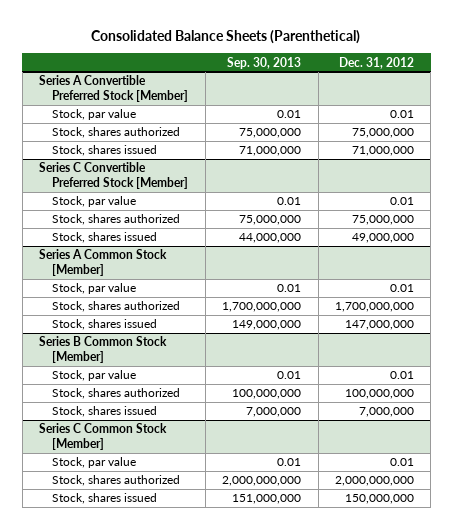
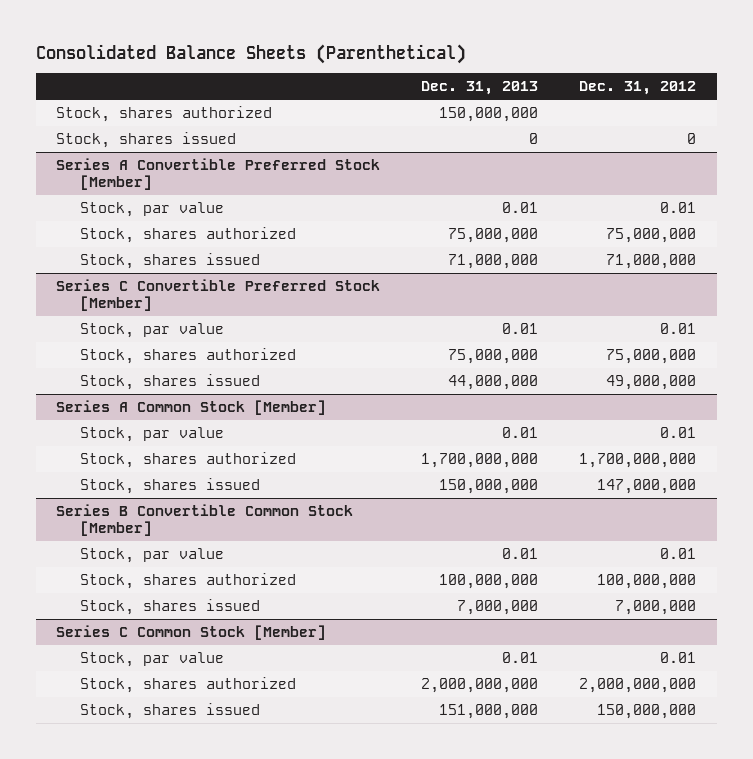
- | Sep. 30, 2013 | Dec. 31, 2012
+ | Dec. 31, 2013 | Dec. 31, 2012
+ Stock, shares authorized | 150,000,000 |
+ Stock, shares issued | 0 | 0
- Series B Common Stock [Member]
+ Series B Convertible Common Stock [Member]

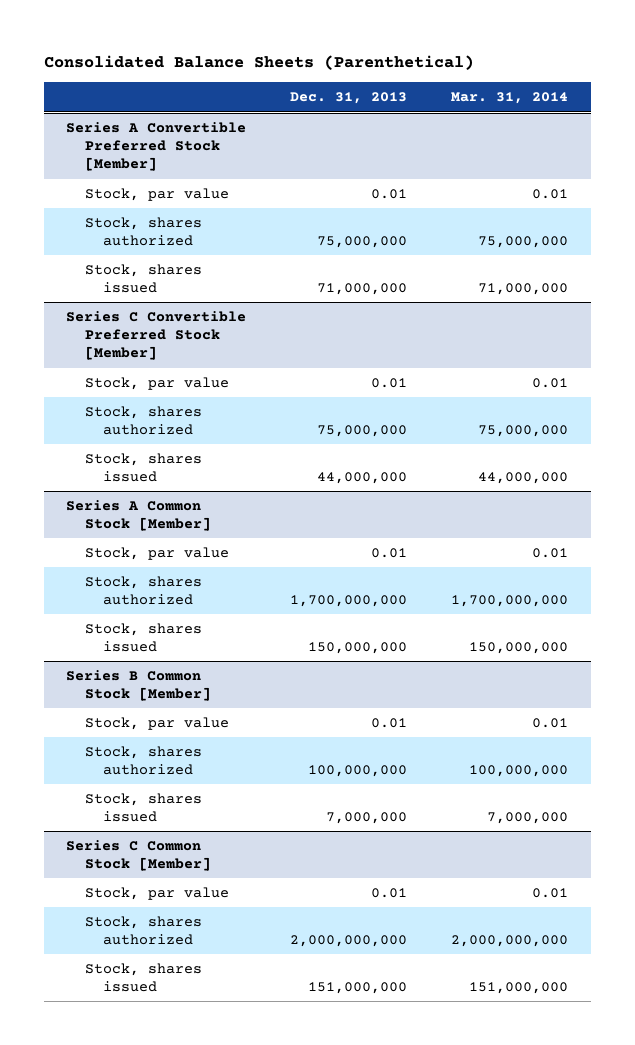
- | Dec. 31, 2013 | Dec. 31, 2012
+ | Dec. 31, 2013 | Mar. 31, 2014
- Stock, shares authorized | 150,000,000 |
- Stock, shares issued | 0 | 0
- Series B Convertible Common Stock [Member]
+ Series B Common Stock [Member]

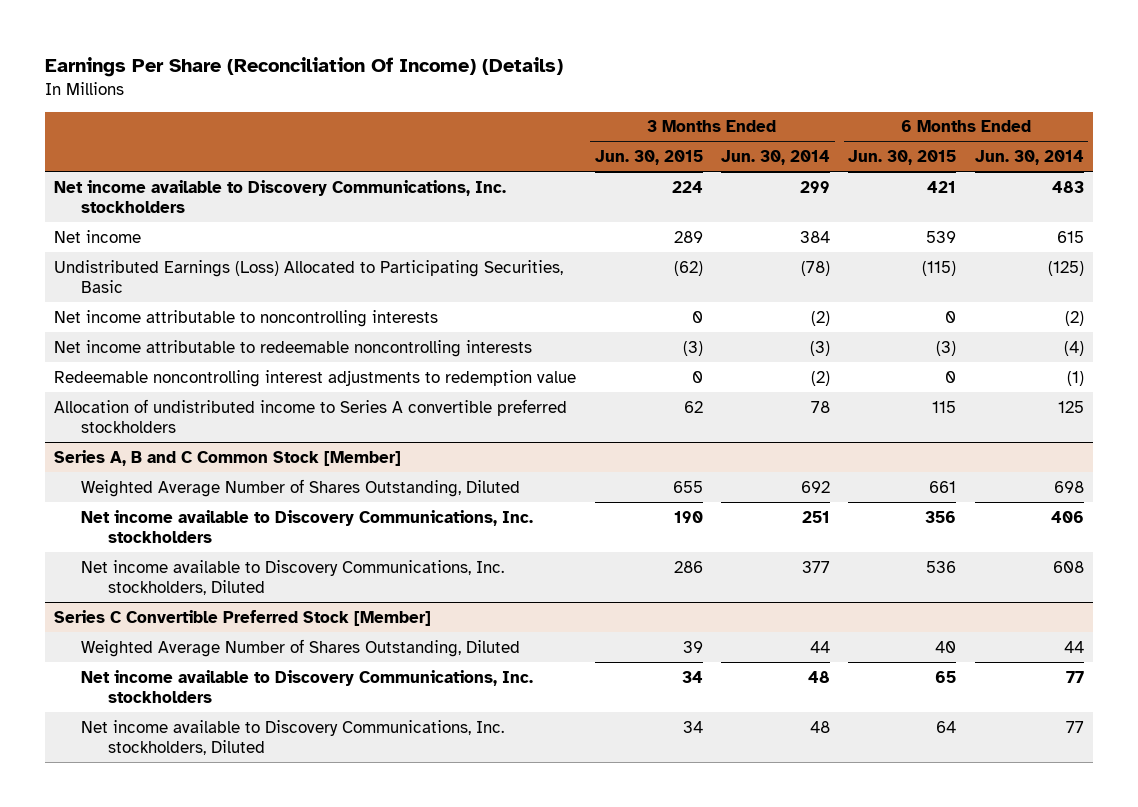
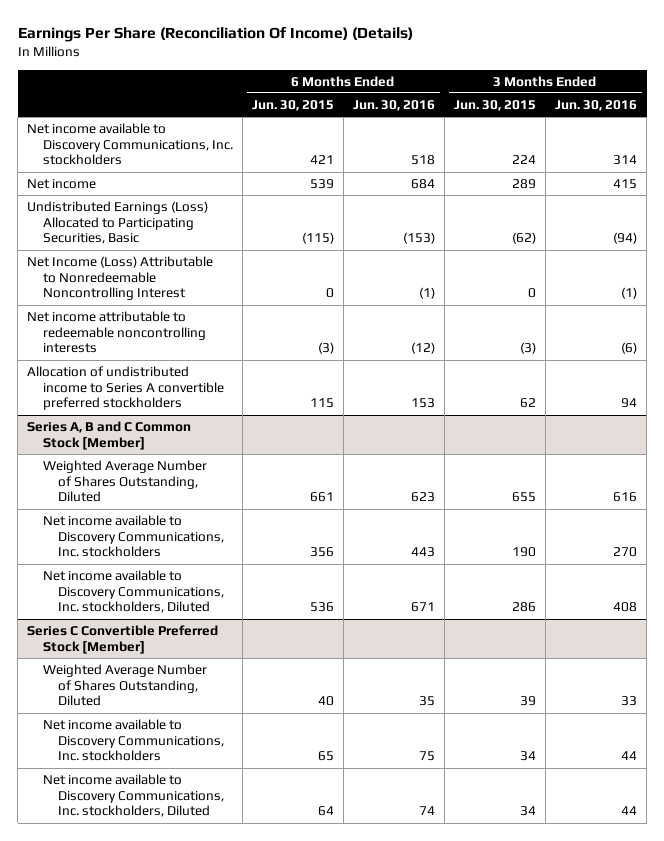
- | 3 Months Ended Jun. 30, 2015 | 3 Months Ended Jun. 30, 2014 | 6 Months Ended Jun. 30, 2015 | 6 Months Ended Jun. 30, 2014
+ | 6 Months Ended Jun. 30, 2015 | 6 Months Ended Jun. 30, 2016 | 3 Months Ended Jun. 30, 2015 | 3 Months Ended Jun. 30, 2016
- Net income attributable to noncontrolling interests | 0 | (2) | 0 | (2)
+ Net Income (Loss) Attributable to Nonredeemable Noncontrolling Interest | 0 | (1) | 0 | (1)
- Redeemable noncontrolling interest adjustments to redemption value | 0 | (2) | 0 | (1)

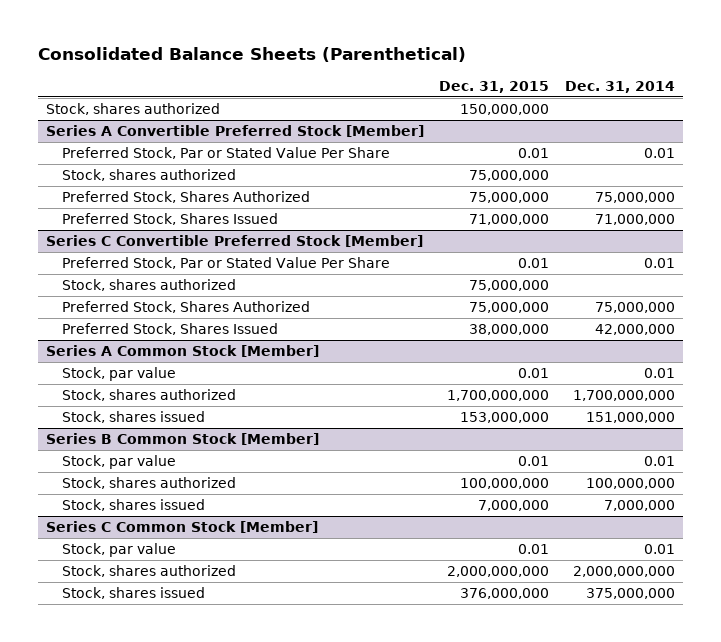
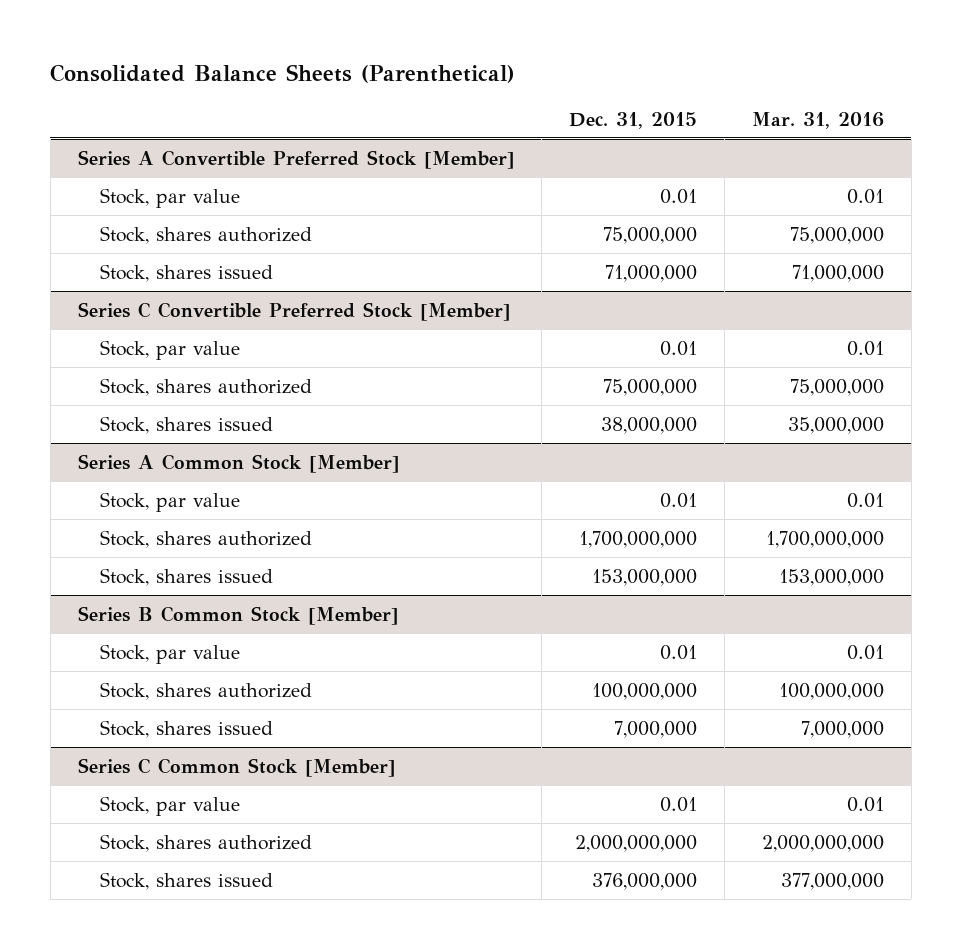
- | Dec. 31, 2015 | Dec. 31, 2014
+ | Dec. 31, 2015 | Mar. 31, 2016
- Stock, shares authorized | 150,000,000 |
@ Series A Convertible Preferred Stock [Member]
- Preferred Stock, Par or Stated Value Per Share | 0.01 | 0.01
+ Stock, par value | 0.01 | 0.01
- Preferred Stock, Shares Authorized | 75,000,000 | 75,000,000
- Preferred Stock, Shares Issued | 71,000,000 | 71,000,000
+ Stock, shares issued | 71,000,000 | 71,000,000
@ Series C Convertible Preferred Stock [Member]
- Preferred Stock, Par or Stated Value Per Share | 0.01 | 0.01
+ Stock, par value | 0.01 | 0.01
- Preferred Stock, Shares Authorized | 75,000,000 | 75,000,000
- Preferred Stock, Shares Issued | 38,000,000 | 42,000,000
+ Stock, shares issued | 38,000,000 | 35,000,000

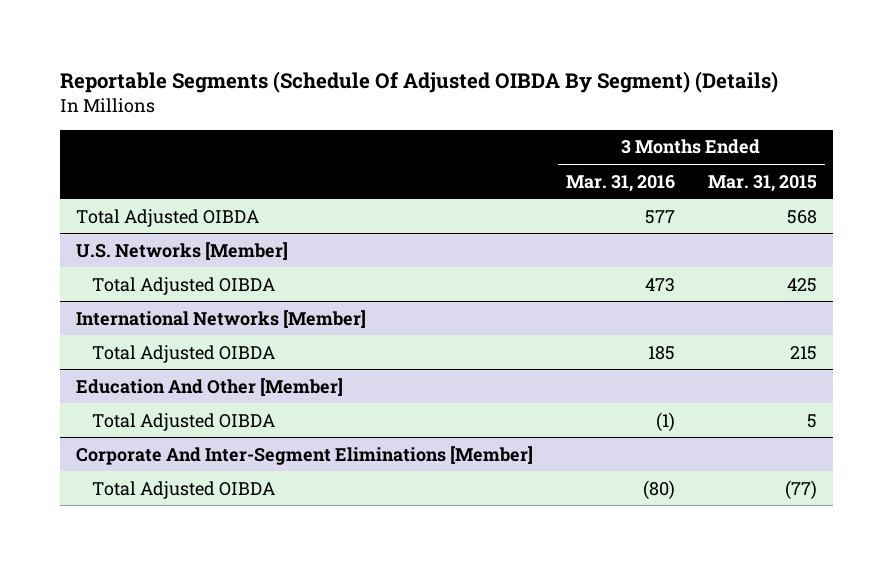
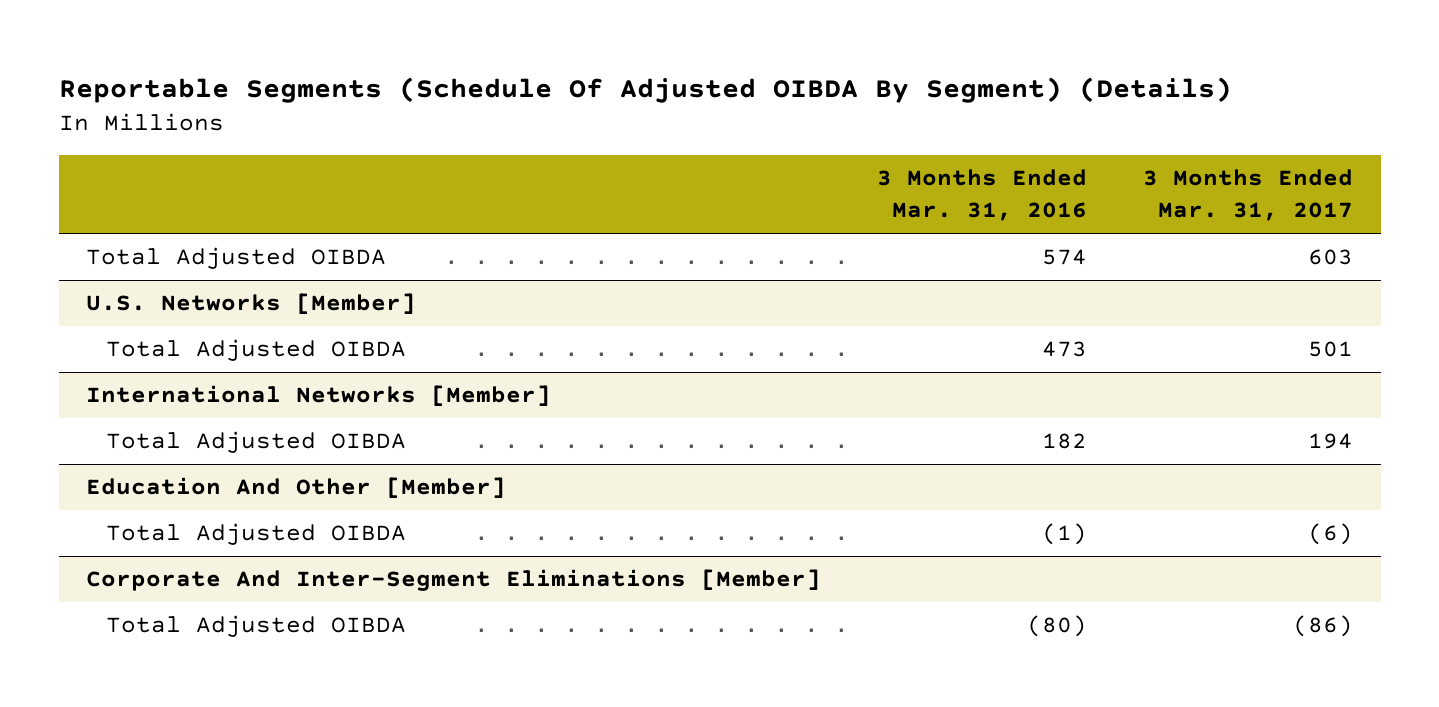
- | 3 Months Ended Mar. 31, 2016 | 3 Months Ended Mar. 31, 2015
+ | 3 Months Ended Mar. 31, 2016 | 3 Months Ended Mar. 31, 2017
- Total Adjusted OIBDA | 577 | 568
+ Total Adjusted OIBDA | 574 | 603
@ International Networks [Member]
- Total Adjusted OIBDA | 185 | 215
+ Total Adjusted OIBDA | 182 | 194

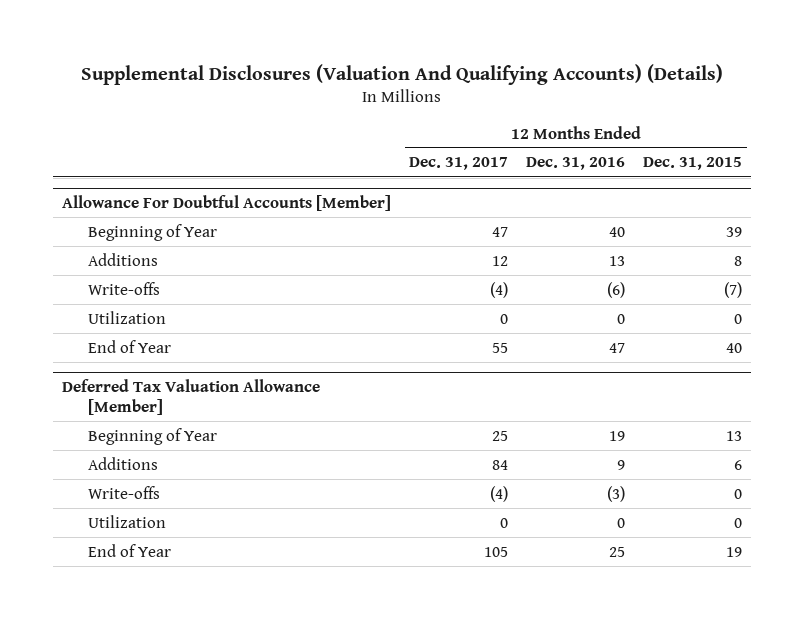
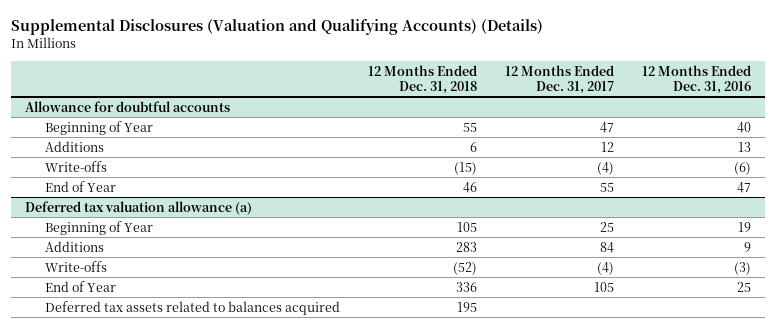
- Supplemental Disclosures (Valuation And Qualifying Accounts) (Details)
+ Supplemental Disclosures (Valuation and Qualifying Accounts) (Details)
- | 12 Months Ended Dec. 31, 2017 | 12 Months Ended Dec. 31, 2016 | 12 Months Ended Dec. 31, 2015
+ | 12 Months Ended Dec. 31, 2018 | 12 Months Ended Dec. 31, 2017 | 12 Months Ended Dec. 31, 2016
- Allowance For Doubtful Accounts [Member]
+ Allowance for doubtful accounts
- Utilization | 0 | 0 | 0
- Deferred Tax Valuation Allowance [Member]
+ Deferred tax valuation allowance (a)
- Utilization | 0 | 0 | 0
+ Deferred tax assets related to balances acquired | 195 | |

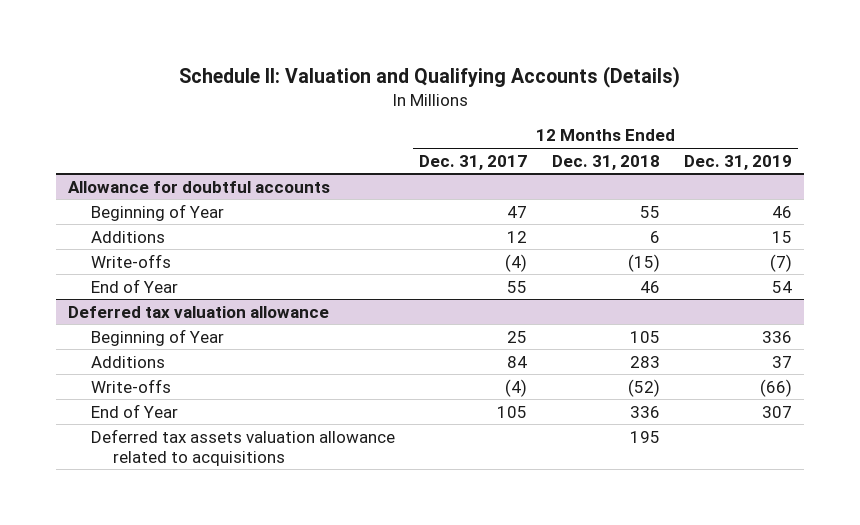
- Supplemental Disclosures (Valuation and Qualifying Accounts) (Details)
+ Schedule II: Valuation and Qualifying Accounts (Details)
- | 12 Months Ended Dec. 31, 2018 | 12 Months Ended Dec. 31, 2017 | 12 Months Ended Dec. 31, 2016
+ | 12 Months Ended Dec. 31, 2017 | 12 Months Ended Dec. 31, 2018 | 12 Months Ended Dec. 31, 2019
- Deferred tax valuation allowance (a)
+ Deferred tax valuation allowance
- Deferred tax assets related to balances acquired | 195 | |
+ Deferred tax assets valuation allowance related to acquisitions | | 195 |

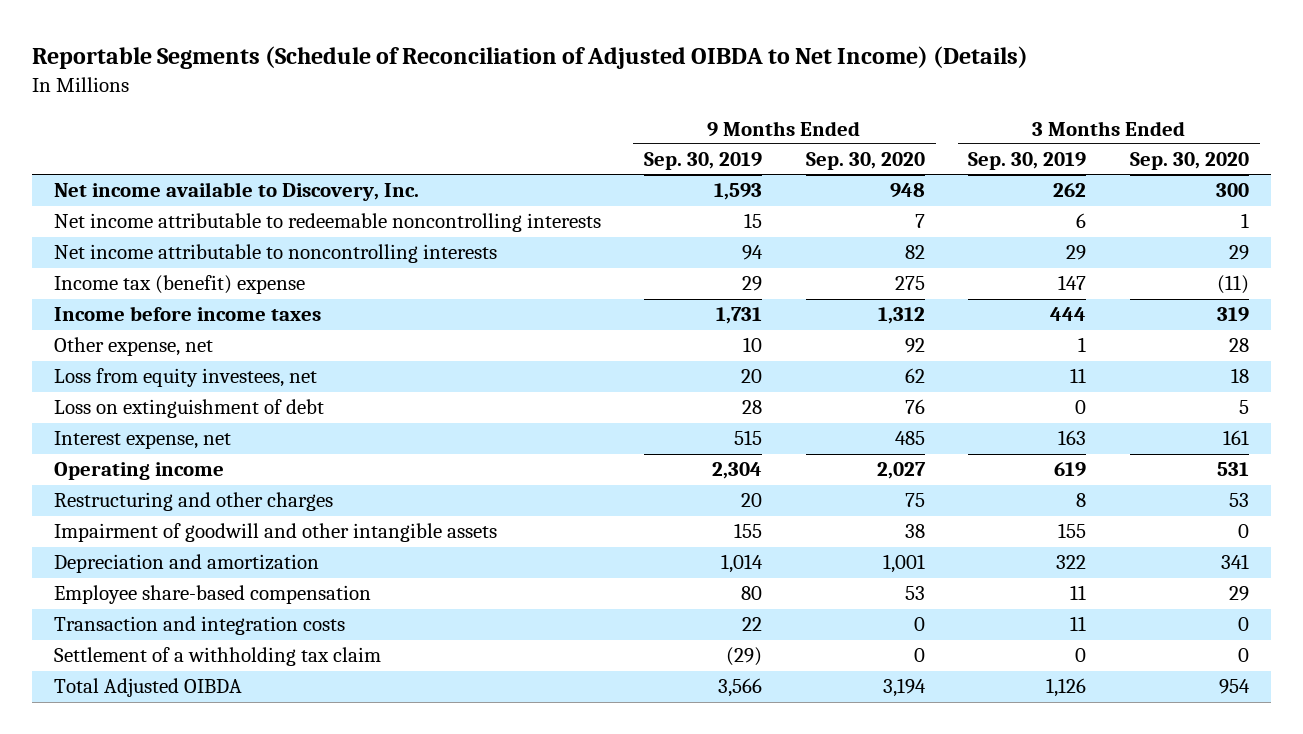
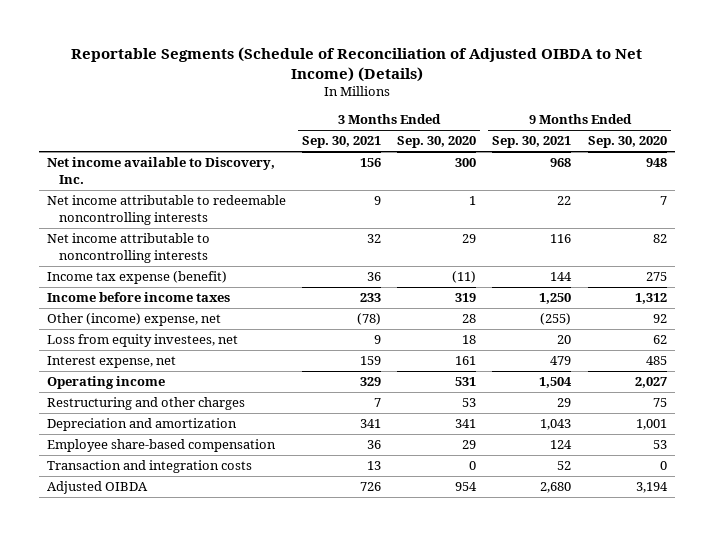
- | 9 Months Ended Sep. 30, 2019 | 9 Months Ended Sep. 30, 2020 | 3 Months Ended Sep. 30, 2019 | 3 Months Ended Sep. 30, 2020
+ | 3 Months Ended Sep. 30, 2021 | 3 Months Ended Sep. 30, 2020 | 9 Months Ended Sep. 30, 2021 | 9 Months Ended Sep. 30, 2020
- Income tax (benefit) expense | 29 | 275 | 147 | (11)
+ Income tax expense (benefit) | 36 | (11) | 144 | 275
- Other expense, net | 10 | 92 | 1 | 28
+ Other (income) expense, net | (78) | 28 | (255) | 92
- Loss on extinguishment of debt | 28 | 76 | 0 | 5
- Impairment of goodwill and other intangible assets | 155 | 38 | 155 | 0
- Settlement of a withholding tax claim | (29) | 0 | 0 | 0
- Total Adjusted OIBDA | 3,566 | 3,194 | 1,126 | 954
+ Adjusted OIBDA | 726 | 954 | 2,680 | 3,194

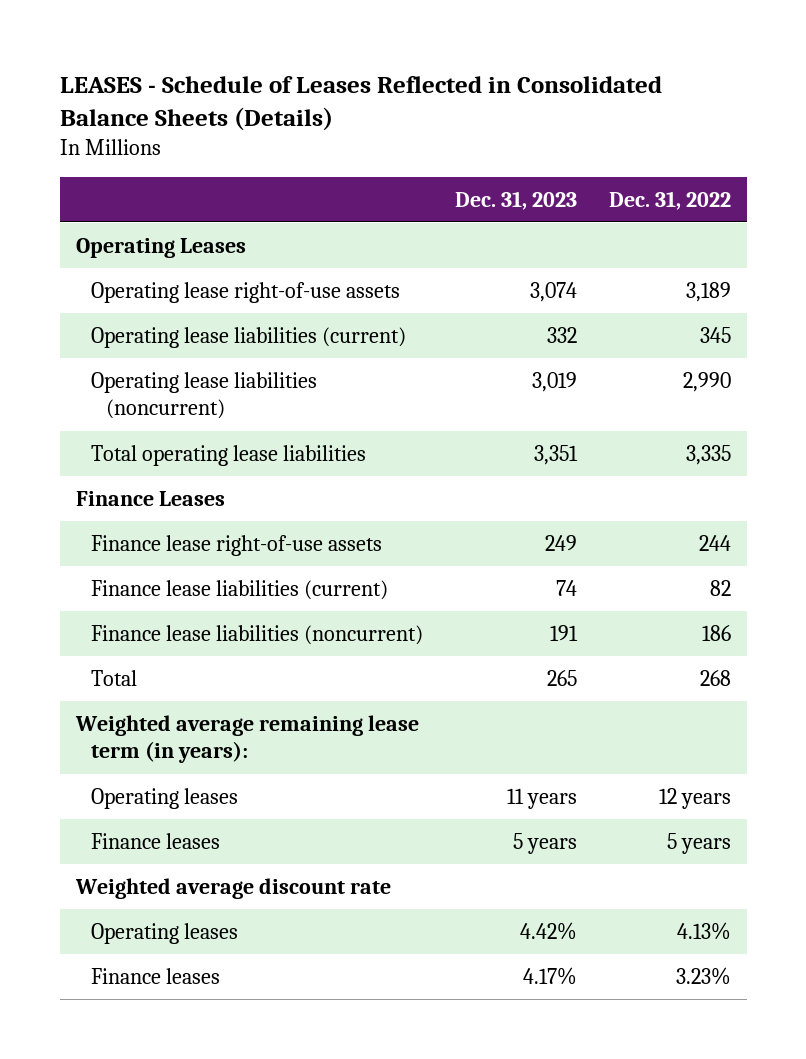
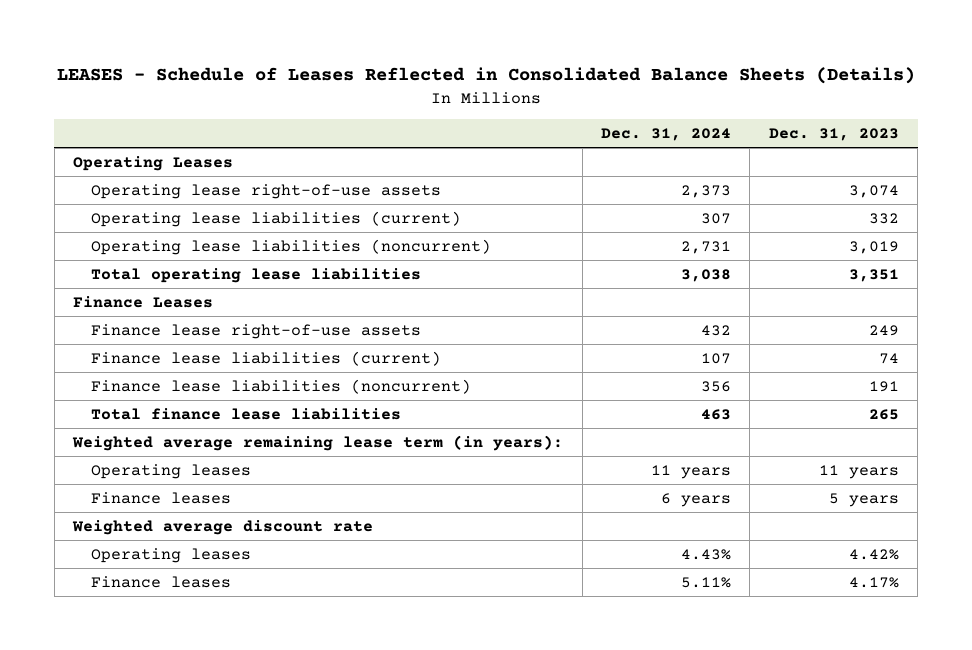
- | Dec. 31, 2023 | Dec. 31, 2022
+ | Dec. 31, 2024 | Dec. 31, 2023
- Total | 265 | 268
+ Total finance lease liabilities | 463 | 265

